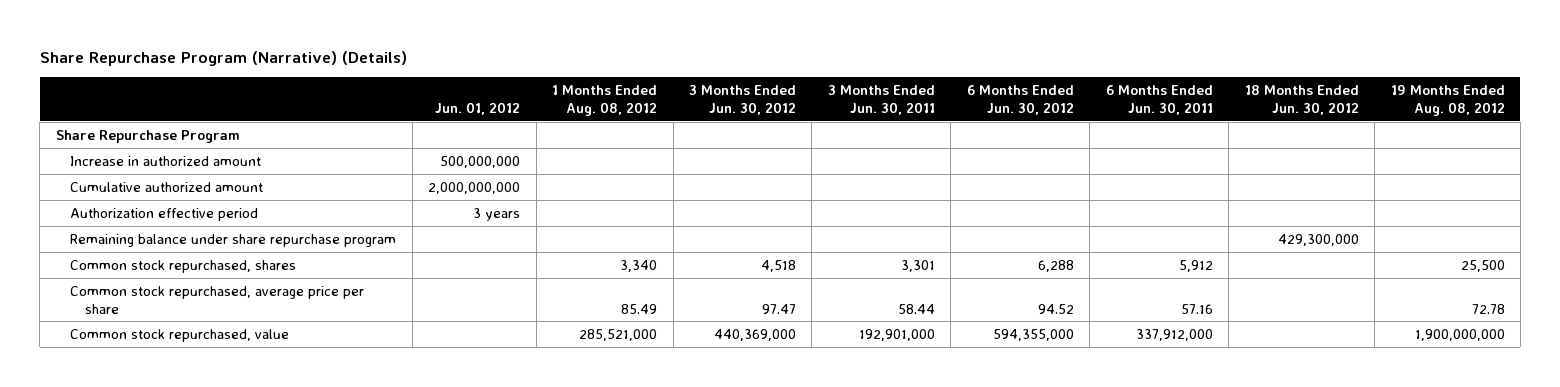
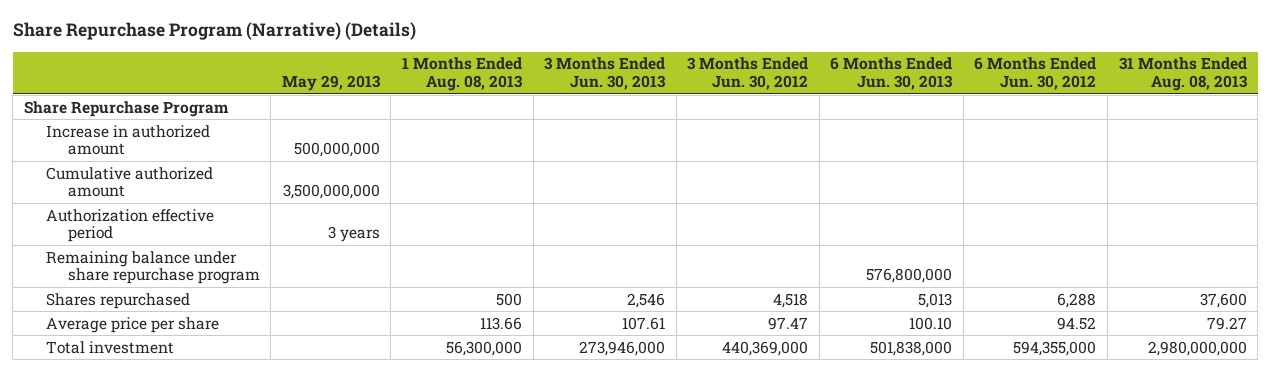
- | Jun. 01, 2012 | 1 Months Ended Aug. 08, 2012 | 3 Months Ended Jun. 30, 2012 | 3 Months Ended Jun. 30, 2011 | 6 Months Ended Jun. 30, 2012 | 6 Months Ended Jun. 30, 2011 | 18 Months Ended Jun. 30, 2012 | 19 Months Ended Aug. 08, 2012
+ | May 29, 2013 | 1 Months Ended Aug. 08, 2013 | 3 Months Ended Jun. 30, 2013 | 3 Months Ended Jun. 30, 2012 | 6 Months Ended Jun. 30, 2013 | 6 Months Ended Jun. 30, 2012 | 31 Months Ended Aug. 08, 2013
- Common stock repurchased, shares | | 3,340 | 4,518 | 3,301 | 6,288 | 5,912 | | 25,500
- Common stock repurchased, average price per share | | 85.49 | 97.47 | 58.44 | 94.52 | 57.16 | | 72.78
- Common stock repurchased, value | | 285,521,000 | 440,369,000 | 192,901,000 | 594,355,000 | 337,912,000 | | 1,900,000,000
+ Shares repurchased | | 500 | 2,546 | 4,518 | 5,013 | 6,288 | 37,600
+ Average price per share | | 113.66 | 107.61 | 97.47 | 100.10 | 94.52 | 79.27
+ Total investment | | 56,300,000 | 273,946,000 | 440,369,000 | 501,838,000 | 594,355,000 | 2,980,000,000

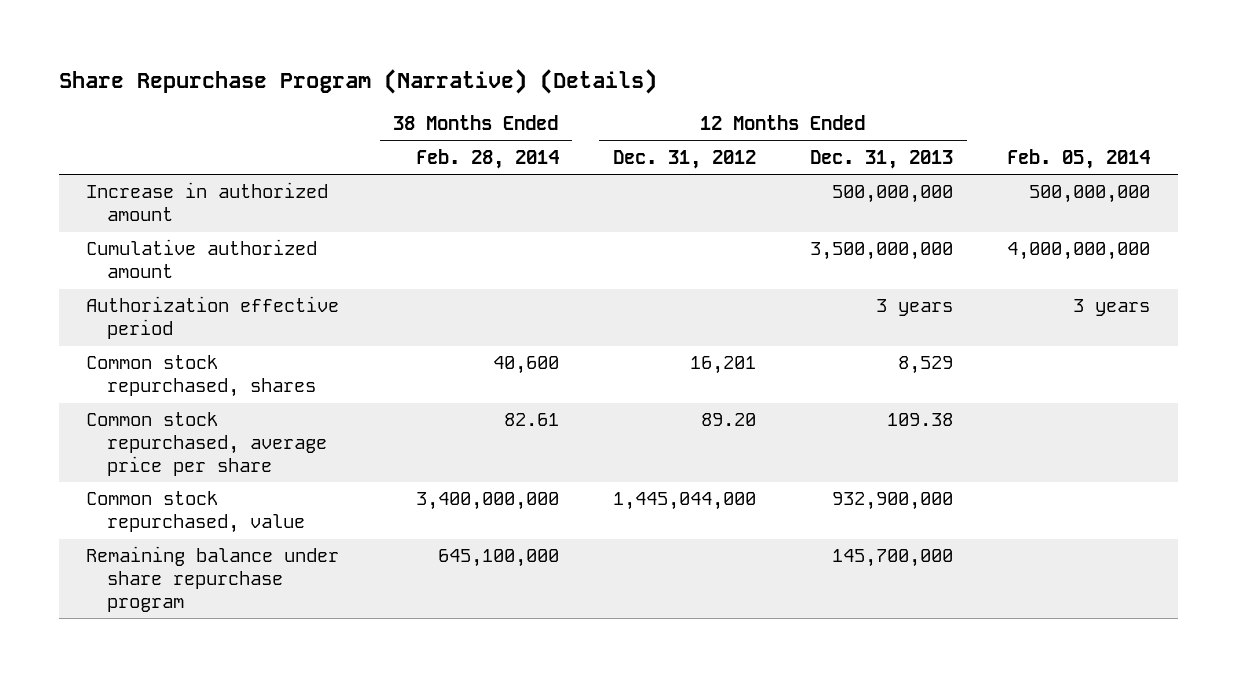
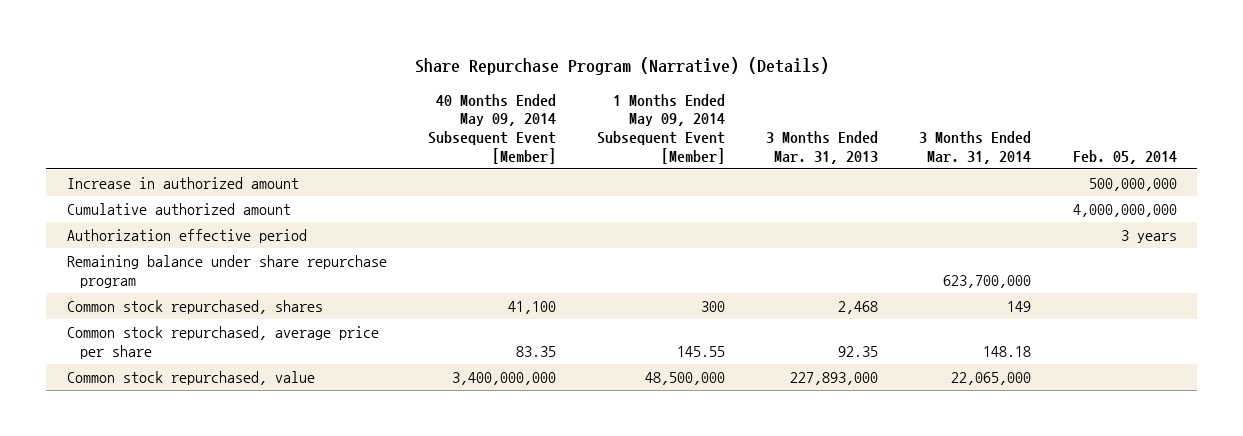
- | 38 Months Ended Feb. 28, 2014 | 12 Months Ended Dec. 31, 2012 | 12 Months Ended Dec. 31, 2013 | Feb. 05, 2014
+ | 40 Months Ended May 09, 2014 Subsequent Event [Member] | 1 Months Ended May 09, 2014 Subsequent Event [Member] | 3 Months Ended Mar. 31, 2013 | 3 Months Ended Mar. 31, 2014 | Feb. 05, 2014
moved up: Remaining balance under share repurchase program | | | | 623,700,000 |

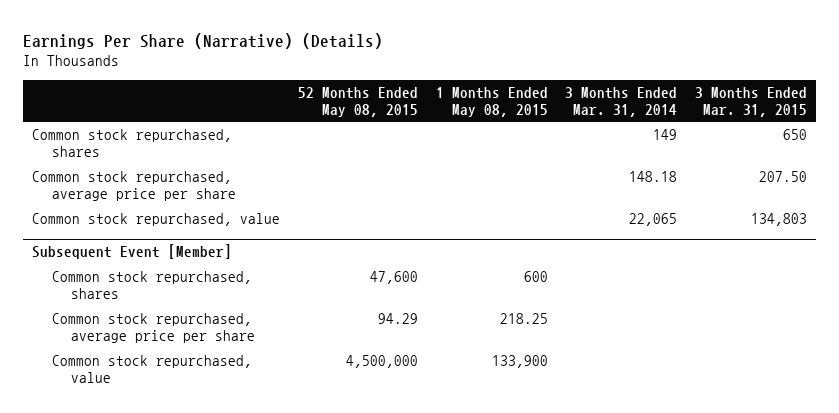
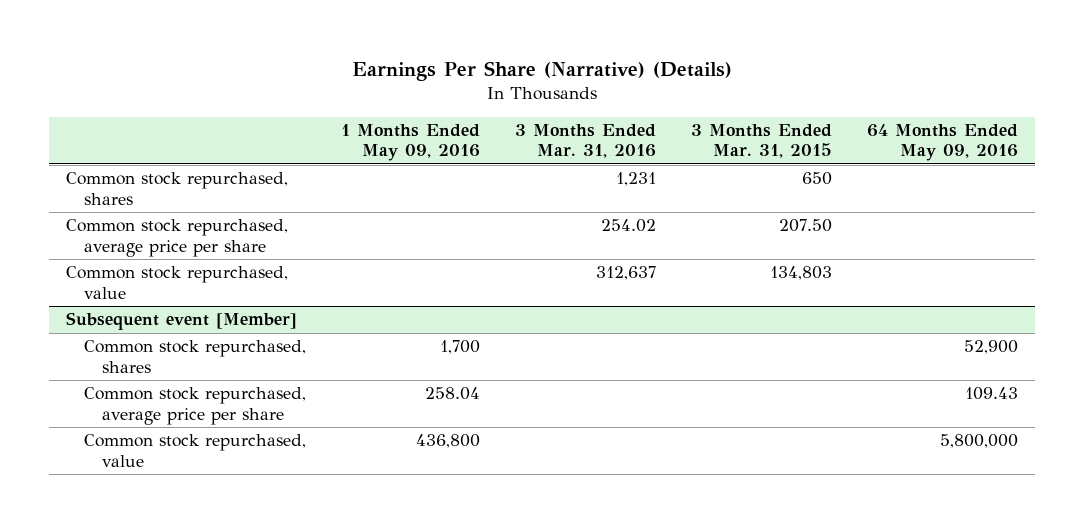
- | 52 Months Ended May 08, 2015 | 1 Months Ended May 08, 2015 | 3 Months Ended Mar. 31, 2014 | 3 Months Ended Mar. 31, 2015
+ | 1 Months Ended May 09, 2016 | 3 Months Ended Mar. 31, 2016 | 3 Months Ended Mar. 31, 2015 | 64 Months Ended May 09, 2016
- Subsequent Event [Member]
+ Subsequent event [Member]

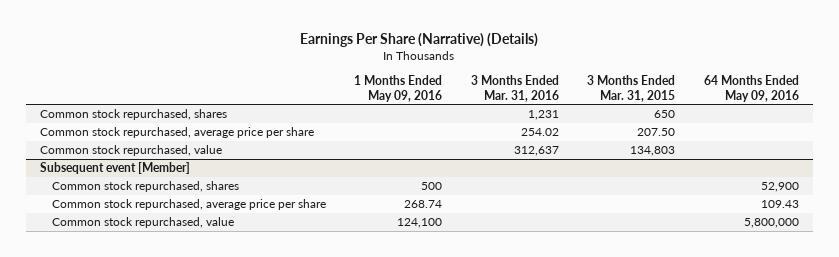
@ Subsequent event [Member]
- Common stock repurchased, shares | 1,700 | | | 52,900
- Common stock repurchased, average price per share | 258.04 | | | 109.43
- Common stock repurchased, value | 436,800 | | | 5,800,000
+ Common stock repurchased, shares | 500 | | | 52,900
+ Common stock repurchased, average price per share | 268.74 | | | 109.43
+ Common stock repurchased, value | 124,100 | | | 5,800,000

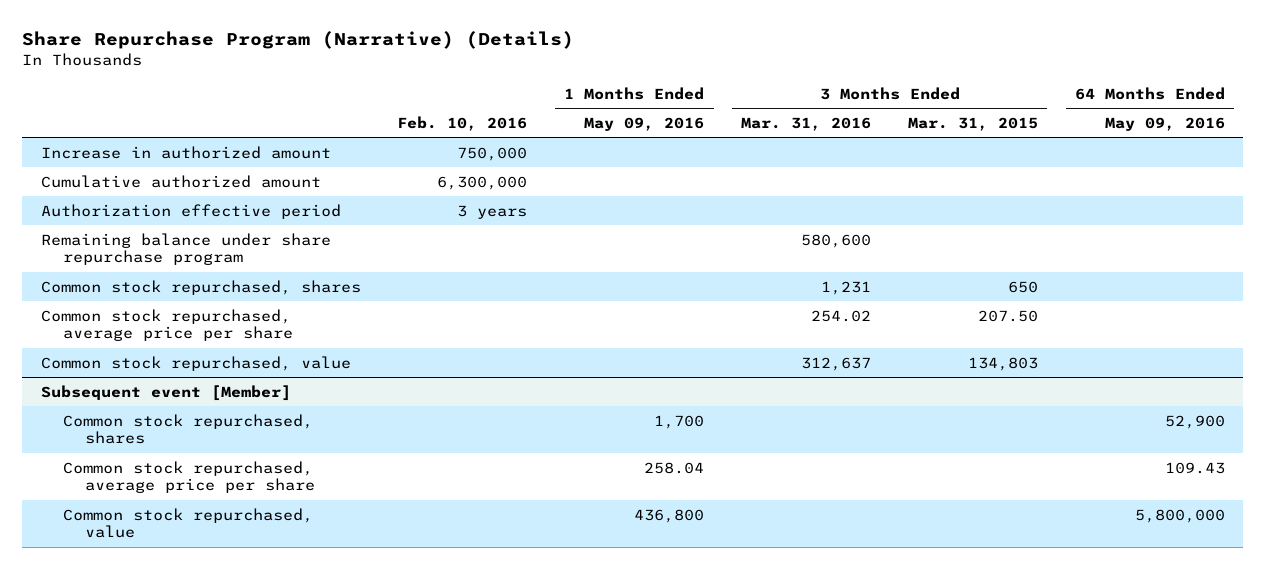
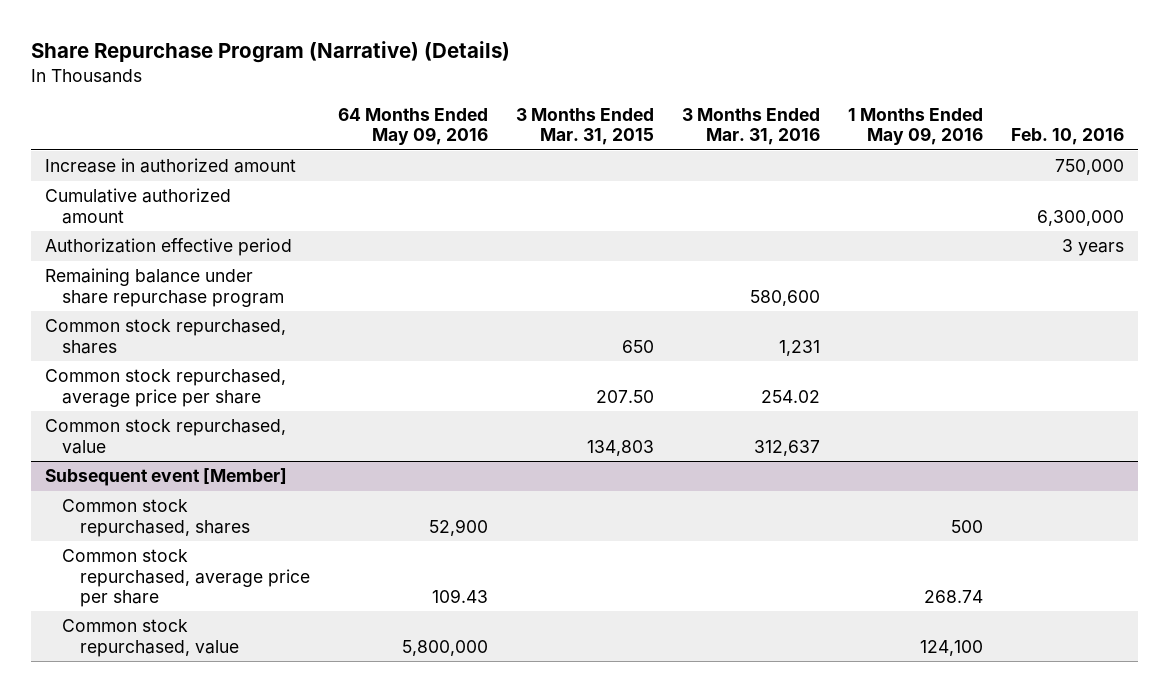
- | Feb. 10, 2016 | 1 Months Ended May 09, 2016 | 3 Months Ended Mar. 31, 2016 | 3 Months Ended Mar. 31, 2015 | 64 Months Ended May 09, 2016
+ | 64 Months Ended May 09, 2016 | 3 Months Ended Mar. 31, 2015 | 3 Months Ended Mar. 31, 2016 | 1 Months Ended May 09, 2016 | Feb. 10, 2016
@ Subsequent event [Member]
- Common stock repurchased, shares | | 1,700 | | | 52,900
- Common stock repurchased, average price per share | | 258.04 | | | 109.43
- Common stock repurchased, value | | 436,800 | | | 5,800,000
+ Common stock repurchased, shares | 52,900 | | | 500 |
+ Common stock repurchased, average price per share | 109.43 | | | 268.74 |
+ Common stock repurchased, value | 5,800,000 | | | 124,100 |

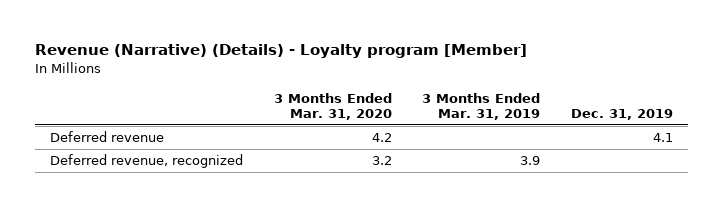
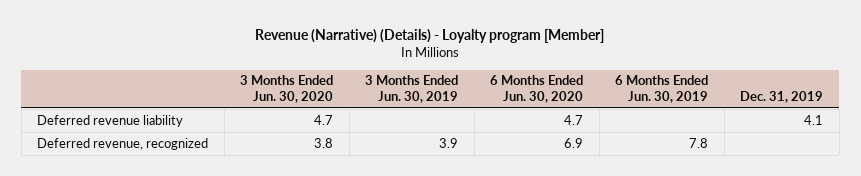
- | 3 Months Ended Mar. 31, 2020 | 3 Months Ended Mar. 31, 2019 | Dec. 31, 2019
+ | 3 Months Ended Jun. 30, 2020 | 3 Months Ended Jun. 30, 2019 | 6 Months Ended Jun. 30, 2020 | 6 Months Ended Jun. 30, 2019 | Dec. 31, 2019
- Deferred revenue | 4.2 | | 4.1
+ Deferred revenue liability | 4.7 | | 4.7 | | 4.1

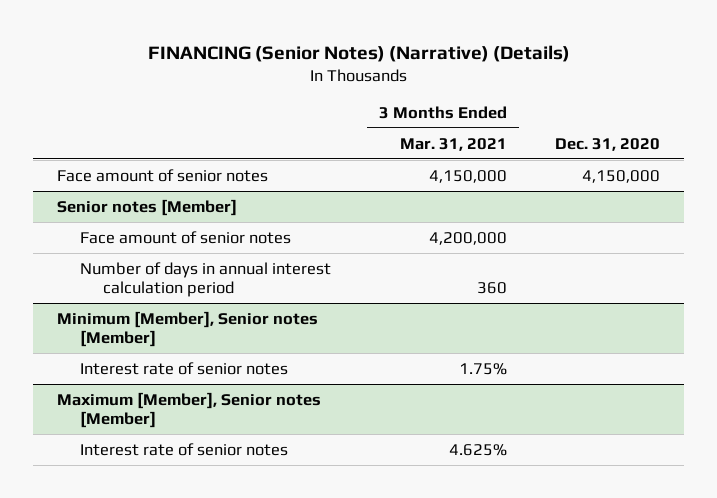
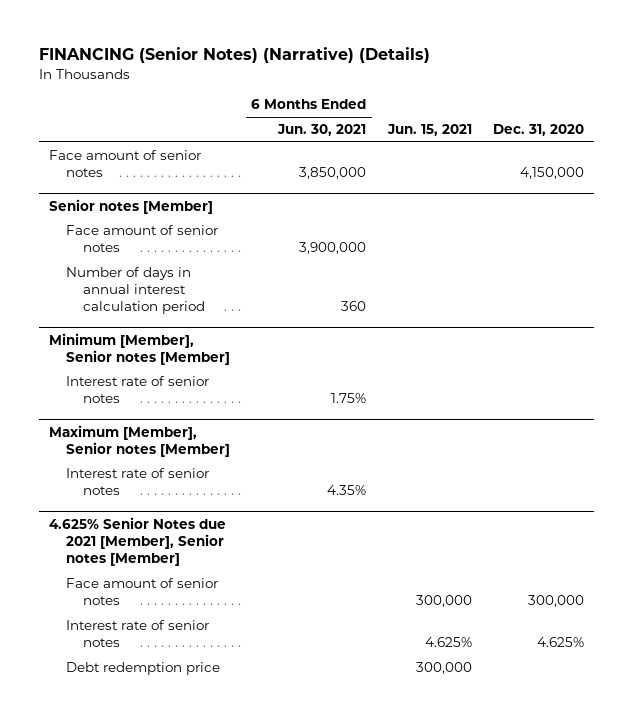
- | 3 Months Ended Mar. 31, 2021 | Dec. 31, 2020
+ | 6 Months Ended Jun. 30, 2021 | Jun. 15, 2021 | Dec. 31, 2020
+ 4.625% Senior Notes due 2021 [Member], Senior notes [Member]
+ Face amount of senior notes | | 300,000 | 300,000
+ Interest rate of senior notes | | 4.625% | 4.625%
+ Debt redemption price | | 300,000 |

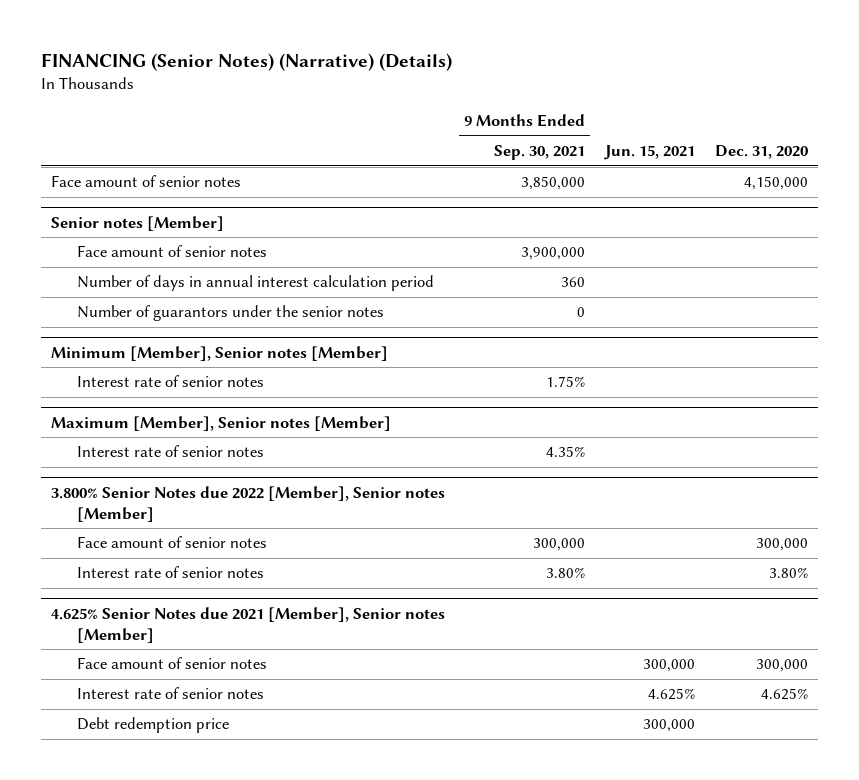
- | 6 Months Ended Jun. 30, 2021 | Jun. 15, 2021 | Dec. 31, 2020
+ | 9 Months Ended Sep. 30, 2021 | Jun. 15, 2021 | Dec. 31, 2020
@ Senior notes [Member]
+ Number of guarantors under the senior notes | 0 | |
+ 3.800% Senior Notes due 2022 [Member], Senior notes [Member]
+ Face amount of senior notes | 300,000 | | 300,000
+ Interest rate of senior notes | 3.80% | | 3.80%

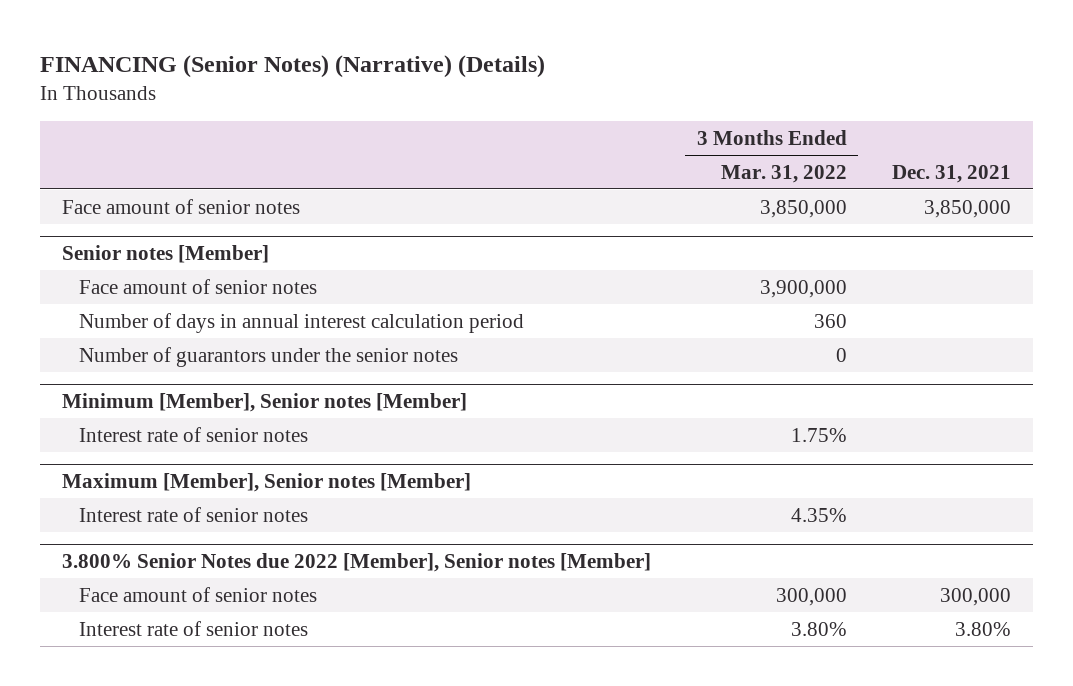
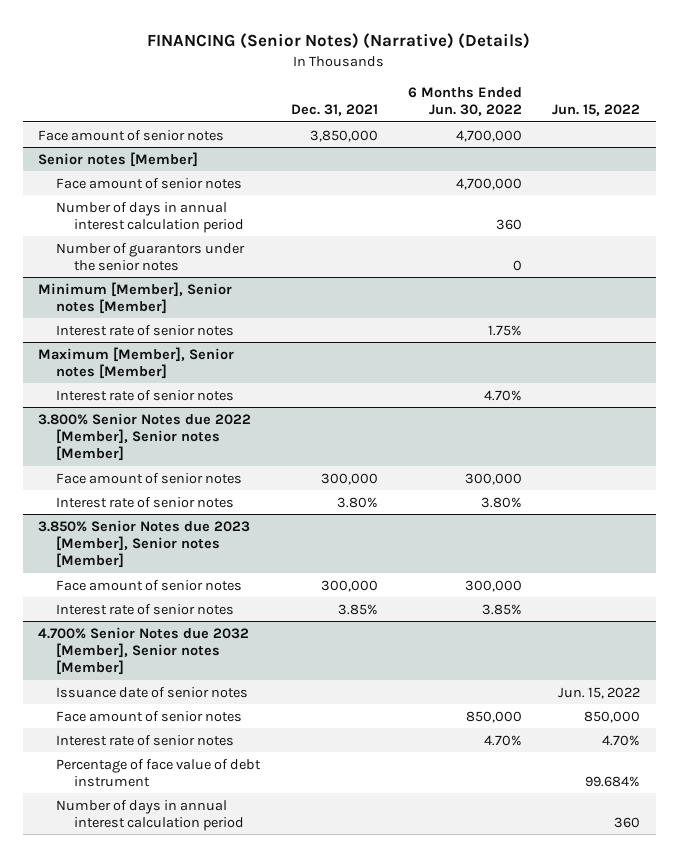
- | 3 Months Ended Mar. 31, 2022 | Dec. 31, 2021
+ | Dec. 31, 2021 | 6 Months Ended Jun. 30, 2022 | Jun. 15, 2022
+ 3.850% Senior Notes due 2023 [Member], Senior notes [Member]
+ Face amount of senior notes | 300,000 | 300,000 |
+ Interest rate of senior notes | 3.85% | 3.85% |
+ 4.700% Senior Notes due 2032 [Member], Senior notes [Member]
+ Issuance date of senior notes | | | Jun. 15, 2022
+ Face amount of senior notes | | 850,000 | 850,000
+ Interest rate of senior notes | | 4.70% | 4.70%
+ Percentage of face value of debt instrument | | | 99.684%
+ Number of days in annual interest calculation period | | | 360

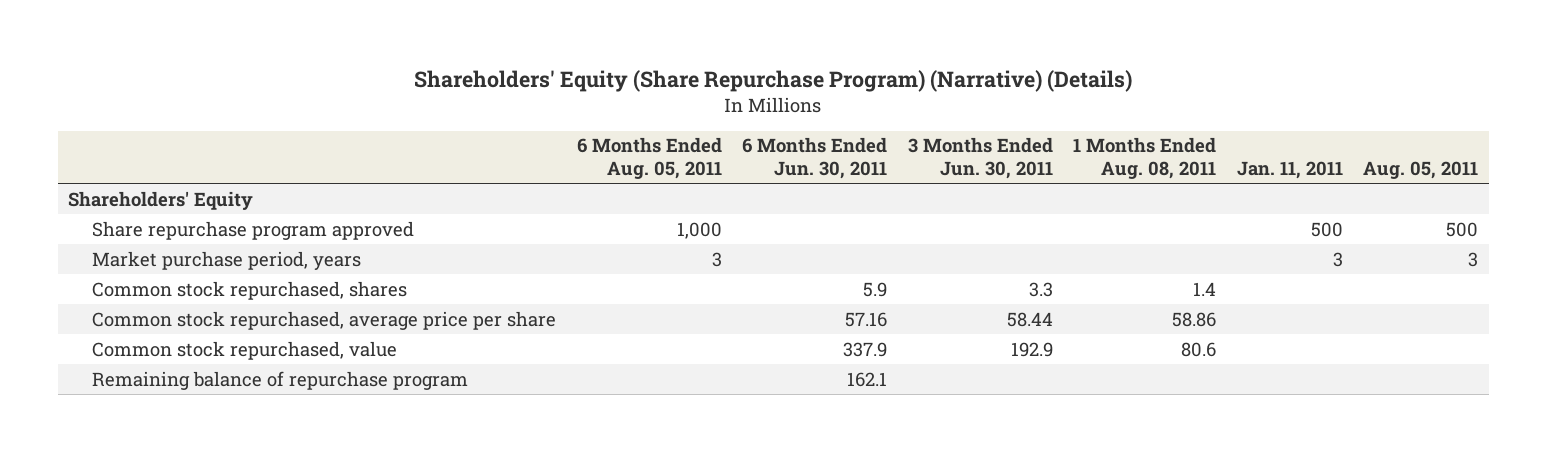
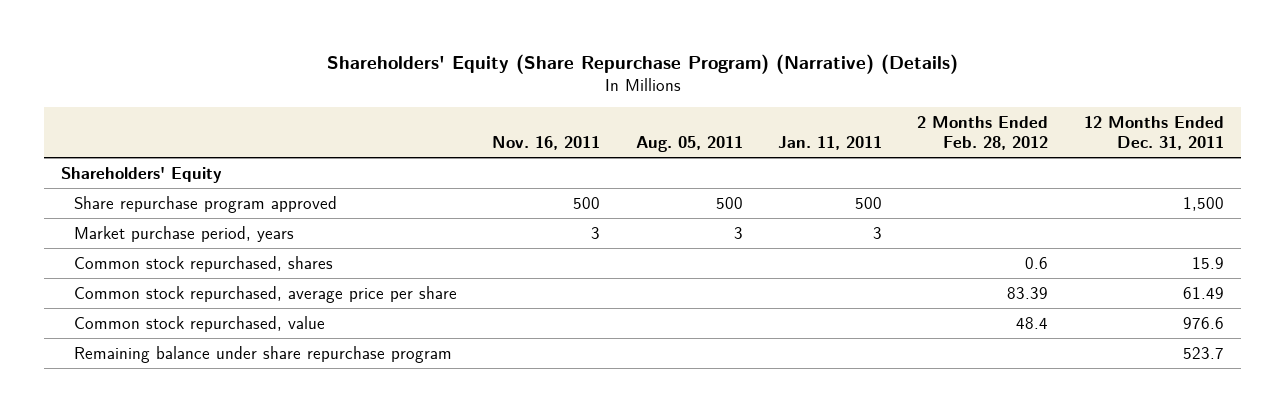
- | 6 Months Ended Aug. 05, 2011 | 6 Months Ended Jun. 30, 2011 | 3 Months Ended Jun. 30, 2011 | 1 Months Ended Aug. 08, 2011 | Jan. 11, 2011 | Aug. 05, 2011
+ | Nov. 16, 2011 | Aug. 05, 2011 | Jan. 11, 2011 | 2 Months Ended Feb. 28, 2012 | 12 Months Ended Dec. 31, 2011
- Remaining balance of repurchase program | | 162.1 | | | |
+ Remaining balance under share repurchase program | | | | | 523.7

